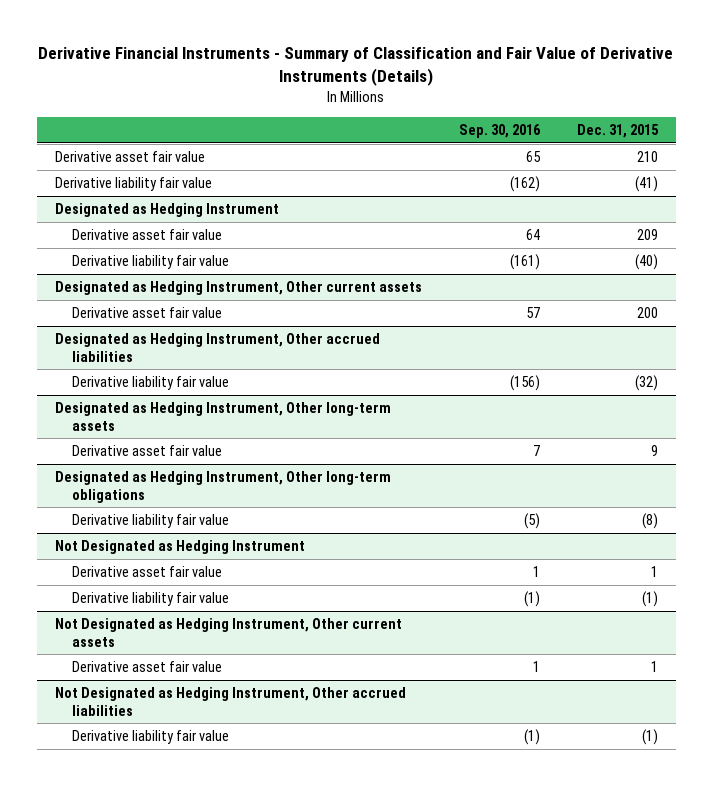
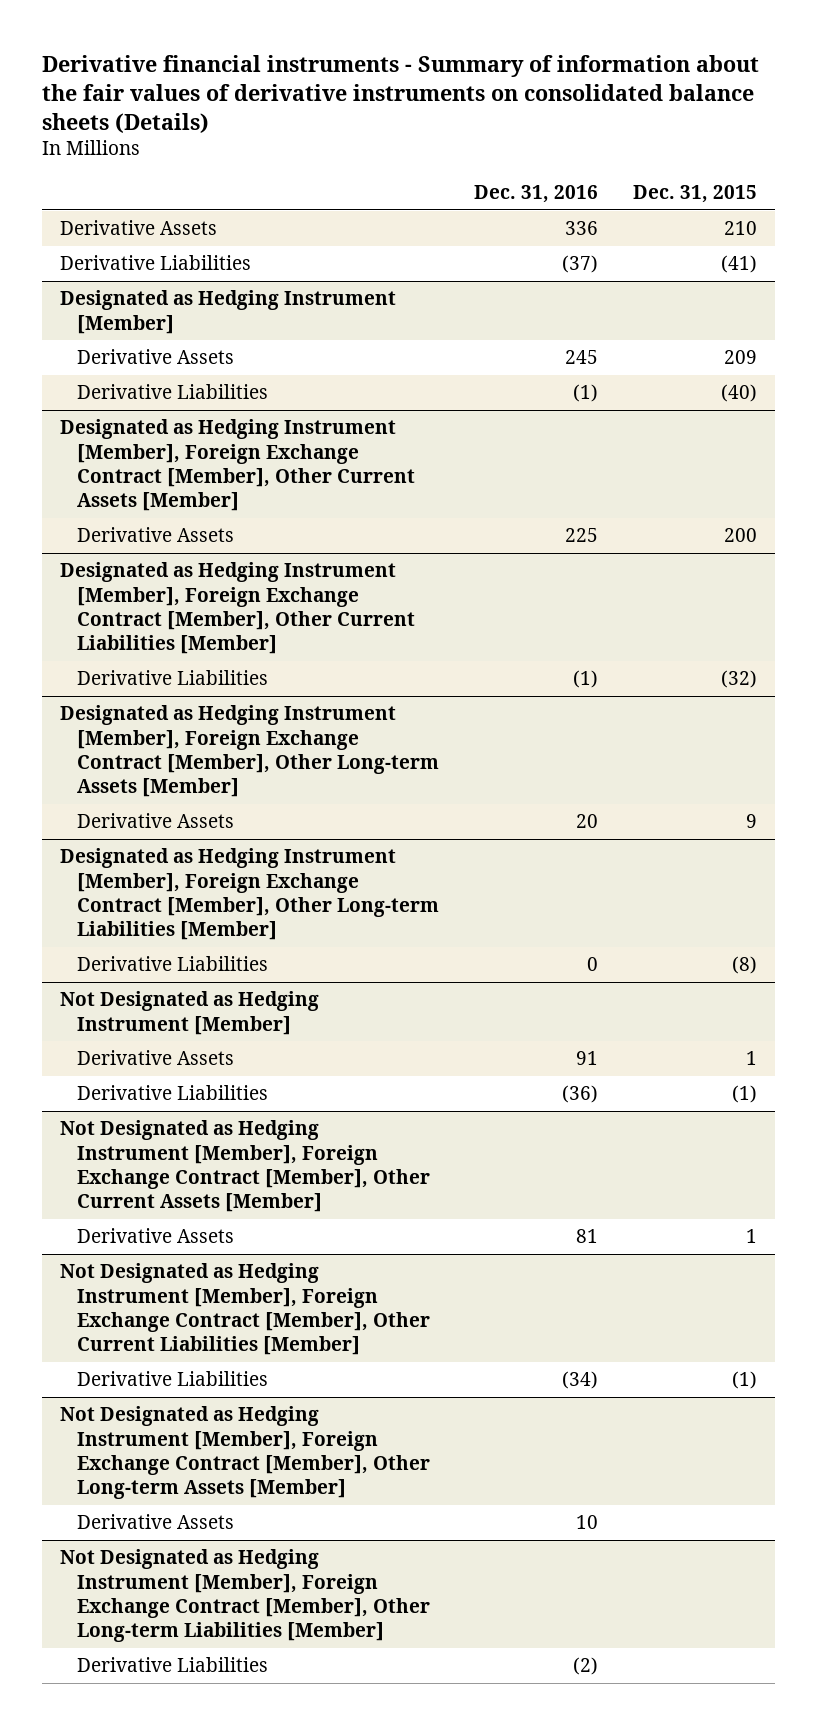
- Derivative Financial Instruments - Summary of Classification and Fair Value of Derivative Instruments (Details)
+ Derivative financial instruments - Summary of information about the fair values of derivative instruments on consolidated balance sheets (Details)
- | Sep. 30, 2016 | Dec. 31, 2015
+ | Dec. 31, 2016 | Dec. 31, 2015
- Derivative asset fair value | 65 | 210
- Derivative liability fair value | (162) | (41)
- Designated as Hedging Instrument
- Derivative asset fair value | 64 | 209
- Derivative liability fair value | (161) | (40)
- Designated as Hedging Instrument, Other current assets
- Derivative asset fair value | 57 | 200
- Designated as Hedging Instrument, Other accrued liabilities
- Derivative liability fair value | (156) | (32)
- Designated as Hedging Instrument, Other long-term assets
- Derivative asset fair value | 7 | 9
- Designated as Hedging Instrument, Other long-term obligations
- Derivative liability fair value | (5) | (8)
- Not Designated as Hedging Instrument
- Derivative asset fair value | 1 | 1
- Derivative liability fair value | (1) | (1)
- Not Designated as Hedging Instrument, Other current assets
- Derivative asset fair value | 1 | 1
- Not Designated as Hedging Instrument, Other accrued liabilities
- Derivative liability fair value | (1) | (1)
+ Derivative Assets | 336 | 210
+ Derivative Liabilities | (37) | (41)
+ Designated as Hedging Instrument [Member]
+ Derivative Assets | 245 | 209
+ Derivative Liabilities | (1) | (40)
+ Designated as Hedging Instrument [Member], Foreign Exchange Contract [Member], Other Current Assets [Member]
+ Derivative Assets | 225 | 200
+ Designated as Hedging Instrument [Member], Foreign Exchange Contract [Member], Other Current Liabilities [Member]
+ Derivative Liabilities | (1) | (32)
+ Designated as Hedging Instrument [Member], Foreign Exchange Contract [Member], Other Long-term Assets [Member]
+ Derivative Assets | 20 | 9
+ Designated as Hedging Instrument [Member], Foreign Exchange Contract [Member], Other Long-term Liabilities [Member]
+ Derivative Liabilities | 0 | (8)
+ Not Designated as Hedging Instrument [Member]
+ Derivative Assets | 91 | 1
+ Derivative Liabilities | (36) | (1)
+ Not Designated as Hedging Instrument [Member], Foreign Exchange Contract [Member], Other Current Assets [Member]
+ Derivative Assets | 81 | 1
+ Not Designated as Hedging Instrument [Member], Foreign Exchange Contract [Member], Other Current Liabilities [Member]
+ Derivative Liabilities | (34) | (1)
+ Not Designated as Hedging Instrument [Member], Foreign Exchange Contract [Member], Other Long-term Assets [Member]
+ Derivative Assets | 10 |
+ Not Designated as Hedging Instrument [Member], Foreign Exchange Contract [Member], Other Long-term Liabilities [Member]
+ Derivative Liabilities | (2) |

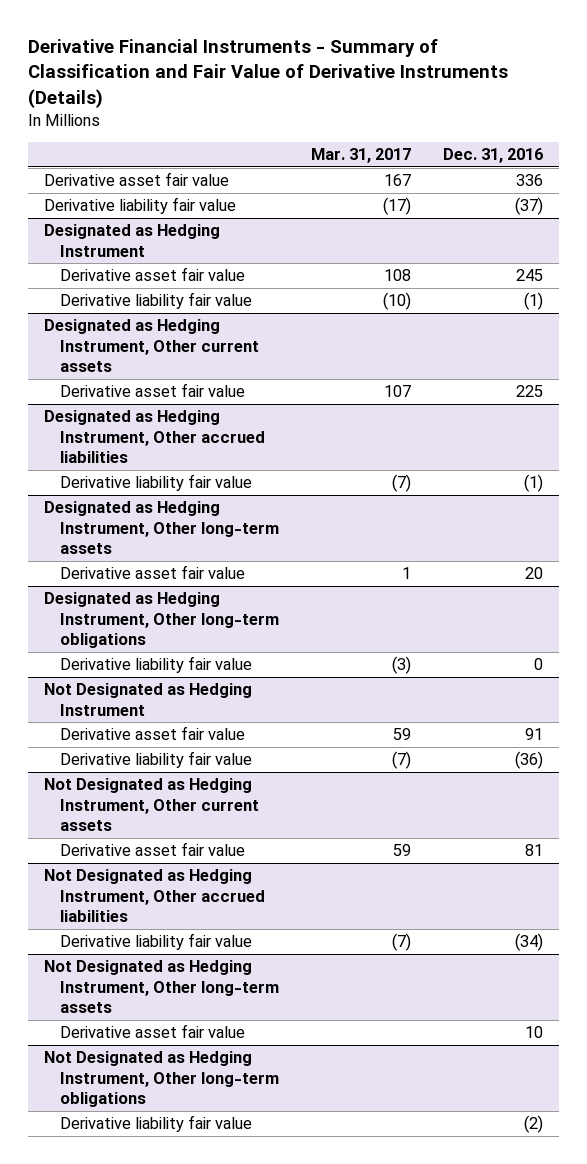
- Derivative financial instruments - Summary of information about the fair values of derivative instruments on consolidated balance sheets (Details)
+ Derivative Financial Instruments - Summary of Classification and Fair Value of Derivative Instruments (Details)
- | Dec. 31, 2016 | Dec. 31, 2015
+ | Mar. 31, 2017 | Dec. 31, 2016
- Derivative Assets | 336 | 210
- Derivative Liabilities | (37) | (41)
- Designated as Hedging Instrument [Member]
- Derivative Assets | 245 | 209
- Derivative Liabilities | (1) | (40)
- Designated as Hedging Instrument [Member], Foreign Exchange Contract [Member], Other Current Assets [Member]
- Derivative Assets | 225 | 200
- Designated as Hedging Instrument [Member], Foreign Exchange Contract [Member], Other Current Liabilities [Member]
- Derivative Liabilities | (1) | (32)
- Designated as Hedging Instrument [Member], Foreign Exchange Contract [Member], Other Long-term Assets [Member]
- Derivative Assets | 20 | 9
- Designated as Hedging Instrument [Member], Foreign Exchange Contract [Member], Other Long-term Liabilities [Member]
- Derivative Liabilities | 0 | (8)
- Not Designated as Hedging Instrument [Member]
- Derivative Assets | 91 | 1
- Derivative Liabilities | (36) | (1)
- Not Designated as Hedging Instrument [Member], Foreign Exchange Contract [Member], Other Current Assets [Member]
- Derivative Assets | 81 | 1
- Not Designated as Hedging Instrument [Member], Foreign Exchange Contract [Member], Other Current Liabilities [Member]
- Derivative Liabilities | (34) | (1)
- Not Designated as Hedging Instrument [Member], Foreign Exchange Contract [Member], Other Long-term Assets [Member]
- Derivative Assets | 10 |
- Not Designated as Hedging Instrument [Member], Foreign Exchange Contract [Member], Other Long-term Liabilities [Member]
- Derivative Liabilities | (2) |
+ Derivative asset fair value | 167 | 336
+ Derivative liability fair value | (17) | (37)
+ Designated as Hedging Instrument
+ Derivative asset fair value | 108 | 245
+ Derivative liability fair value | (10) | (1)
+ Designated as Hedging Instrument, Other current assets
+ Derivative asset fair value | 107 | 225
+ Designated as Hedging Instrument, Other accrued liabilities
+ Derivative liability fair value | (7) | (1)
+ Designated as Hedging Instrument, Other long-term assets
+ Derivative asset fair value | 1 | 20
+ Designated as Hedging Instrument, Other long-term obligations
+ Derivative liability fair value | (3) | 0
+ Not Designated as Hedging Instrument
+ Derivative asset fair value | 59 | 91
+ Derivative liability fair value | (7) | (36)
+ Not Designated as Hedging Instrument, Other current assets
+ Derivative asset fair value | 59 | 81
+ Not Designated as Hedging Instrument, Other accrued liabilities
+ Derivative liability fair value | (7) | (34)
+ Not Designated as Hedging Instrument, Other long-term assets
+ Derivative asset fair value | | 10
+ Not Designated as Hedging Instrument, Other long-term obligations
+ Derivative liability fair value | | (2)

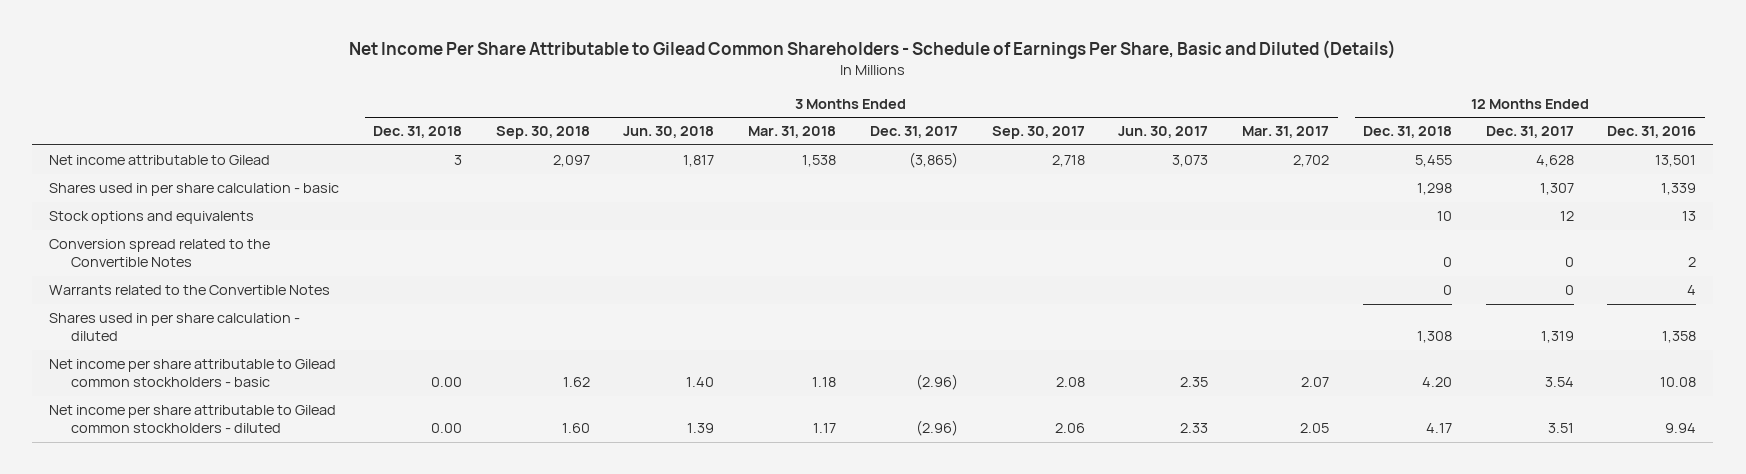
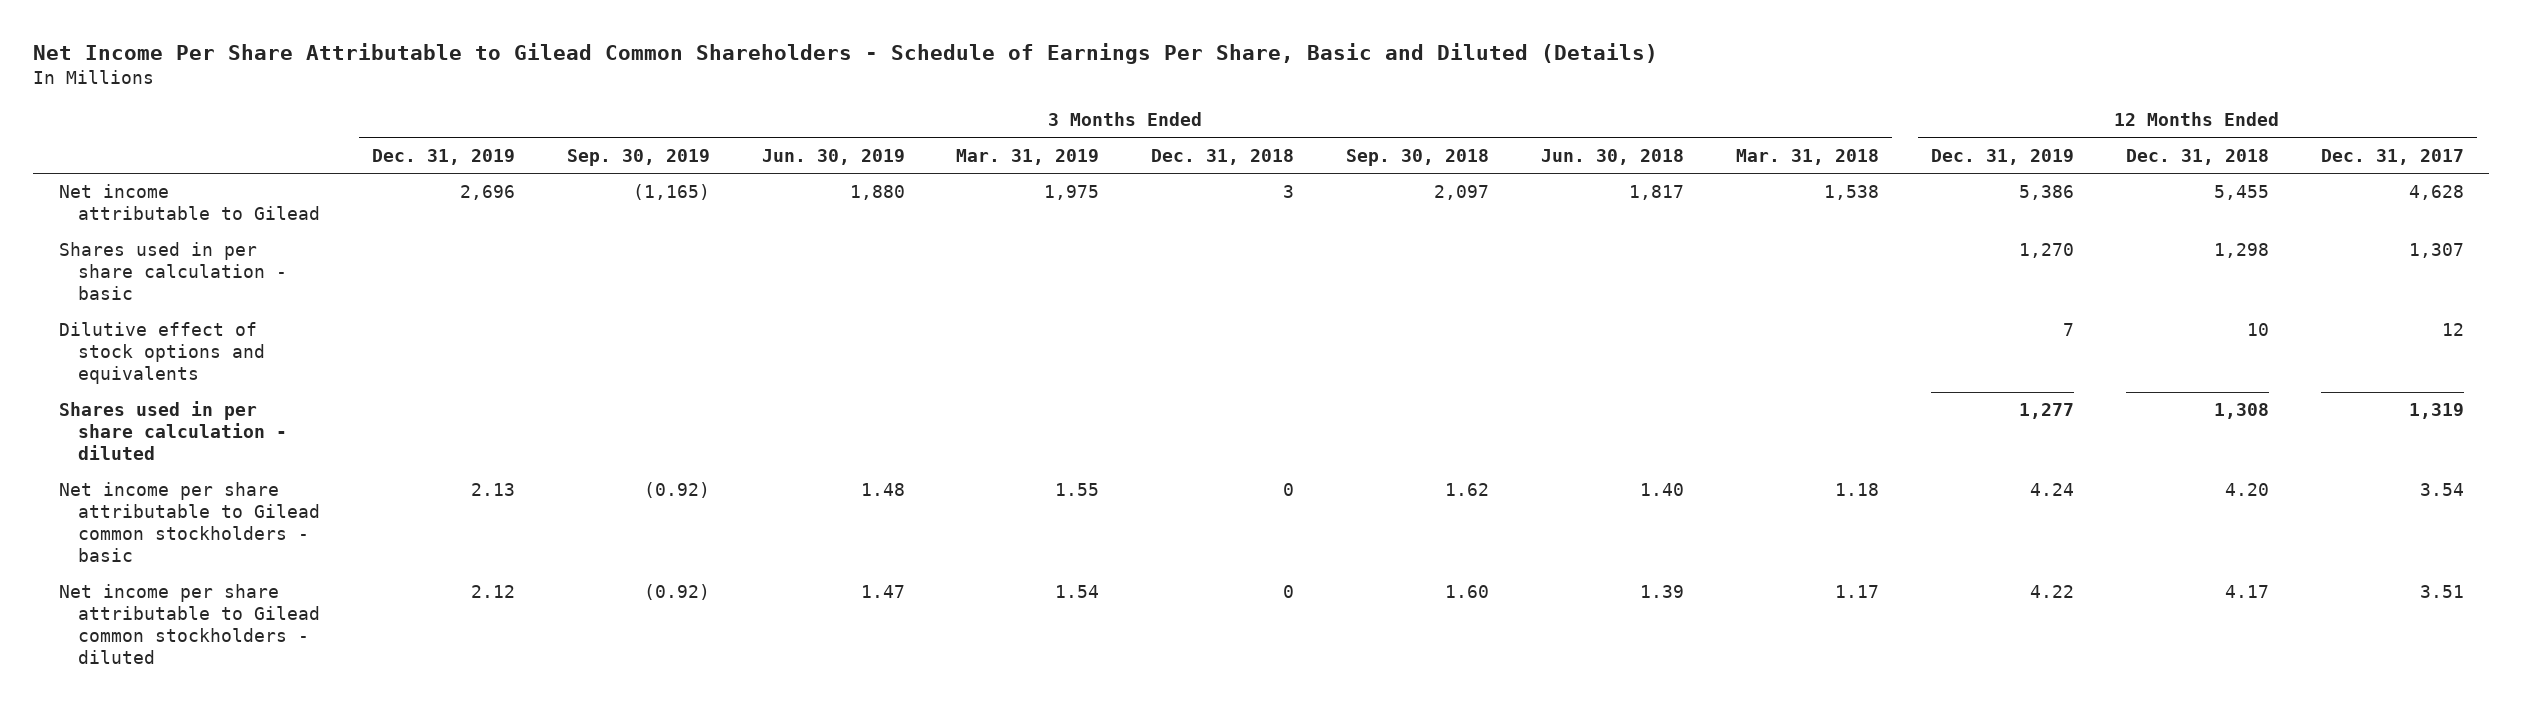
- | 3 Months Ended Dec. 31, 2018 | 3 Months Ended Sep. 30, 2018 | 3 Months Ended Jun. 30, 2018 | 3 Months Ended Mar. 31, 2018 | 3 Months Ended Dec. 31, 2017 | 3 Months Ended Sep. 30, 2017 | 3 Months Ended Jun. 30, 2017 | 3 Months Ended Mar. 31, 2017 | 12 Months Ended Dec. 31, 2018 | 12 Months Ended Dec. 31, 2017 | 12 Months Ended Dec. 31, 2016
+ | 3 Months Ended Dec. 31, 2019 | 3 Months Ended Sep. 30, 2019 | 3 Months Ended Jun. 30, 2019 | 3 Months Ended Mar. 31, 2019 | 3 Months Ended Dec. 31, 2018 | 3 Months Ended Sep. 30, 2018 | 3 Months Ended Jun. 30, 2018 | 3 Months Ended Mar. 31, 2018 | 12 Months Ended Dec. 31, 2019 | 12 Months Ended Dec. 31, 2018 | 12 Months Ended Dec. 31, 2017
- Stock options and equivalents | | | | | | | | | 10 | 12 | 13
- Conversion spread related to the Convertible Notes | | | | | | | | | 0 | 0 | 2
- Warrants related to the Convertible Notes | | | | | | | | | 0 | 0 | 4
+ Dilutive effect of stock options and equivalents | | | | | | | | | 7 | 10 | 12
- Net income per share attributable to Gilead common stockholders - basic | 0.00 | 1.62 | 1.40 | 1.18 | (2.96) | 2.08 | 2.35 | 2.07 | 4.20 | 3.54 | 10.08
- Net income per share attributable to Gilead common stockholders - diluted | 0.00 | 1.60 | 1.39 | 1.17 | (2.96) | 2.06 | 2.33 | 2.05 | 4.17 | 3.51 | 9.94
+ Net income per share attributable to Gilead common stockholders - basic | 2.13 | (0.92) | 1.48 | 1.55 | 0 | 1.62 | 1.40 | 1.18 | 4.24 | 4.20 | 3.54
+ Net income per share attributable to Gilead common stockholders - diluted | 2.12 | (0.92) | 1.47 | 1.54 | 0 | 1.60 | 1.39 | 1.17 | 4.22 | 4.17 | 3.51

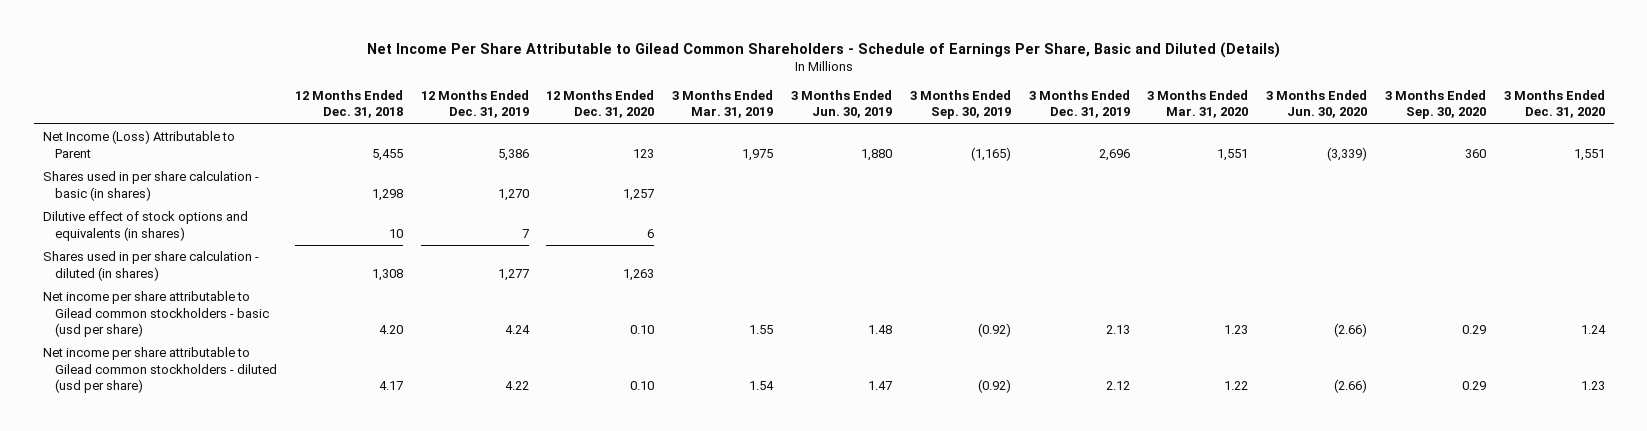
- | 3 Months Ended Dec. 31, 2019 | 3 Months Ended Sep. 30, 2019 | 3 Months Ended Jun. 30, 2019 | 3 Months Ended Mar. 31, 2019 | 3 Months Ended Dec. 31, 2018 | 3 Months Ended Sep. 30, 2018 | 3 Months Ended Jun. 30, 2018 | 3 Months Ended Mar. 31, 2018 | 12 Months Ended Dec. 31, 2019 | 12 Months Ended Dec. 31, 2018 | 12 Months Ended Dec. 31, 2017
+ | 12 Months Ended Dec. 31, 2018 | 12 Months Ended Dec. 31, 2019 | 12 Months Ended Dec. 31, 2020 | 3 Months Ended Mar. 31, 2019 | 3 Months Ended Jun. 30, 2019 | 3 Months Ended Sep. 30, 2019 | 3 Months Ended Dec. 31, 2019 | 3 Months Ended Mar. 31, 2020 | 3 Months Ended Jun. 30, 2020 | 3 Months Ended Sep. 30, 2020 | 3 Months Ended Dec. 31, 2020
- Net income attributable to Gilead | 2,696 | (1,165) | 1,880 | 1,975 | 3 | 2,097 | 1,817 | 1,538 | 5,386 | 5,455 | 4,628
- Shares used in per share calculation - basic | | | | | | | | | 1,270 | 1,298 | 1,307
- Dilutive effect of stock options and equivalents | | | | | | | | | 7 | 10 | 12
- Shares used in per share calculation - diluted | | | | | | | | | 1,277 | 1,308 | 1,319
- Net income per share attributable to Gilead common stockholders - basic | 2.13 | (0.92) | 1.48 | 1.55 | 0 | 1.62 | 1.40 | 1.18 | 4.24 | 4.20 | 3.54
- Net income per share attributable to Gilead common stockholders - diluted | 2.12 | (0.92) | 1.47 | 1.54 | 0 | 1.60 | 1.39 | 1.17 | 4.22 | 4.17 | 3.51
+ Net Income (Loss) Attributable to Parent | 5,455 | 5,386 | 123 | 1,975 | 1,880 | (1,165) | 2,696 | 1,551 | (3,339) | 360 | 1,551
+ Shares used in per share calculation - basic (in shares) | 1,298 | 1,270 | 1,257 | | | | | | | |
+ Dilutive effect of stock options and equivalents (in shares) | 10 | 7 | 6 | | | | | | | |
+ Shares used in per share calculation - diluted (in shares) | 1,308 | 1,277 | 1,263 | | | | | | | |
+ Net income per share attributable to Gilead common stockholders - basic (usd per share) | 4.20 | 4.24 | 0.10 | 1.55 | 1.48 | (0.92) | 2.13 | 1.23 | (2.66) | 0.29 | 1.24
+ Net income per share attributable to Gilead common stockholders - diluted (usd per share) | 4.17 | 4.22 | 0.10 | 1.54 | 1.47 | (0.92) | 2.12 | 1.22 | (2.66) | 0.29 | 1.23

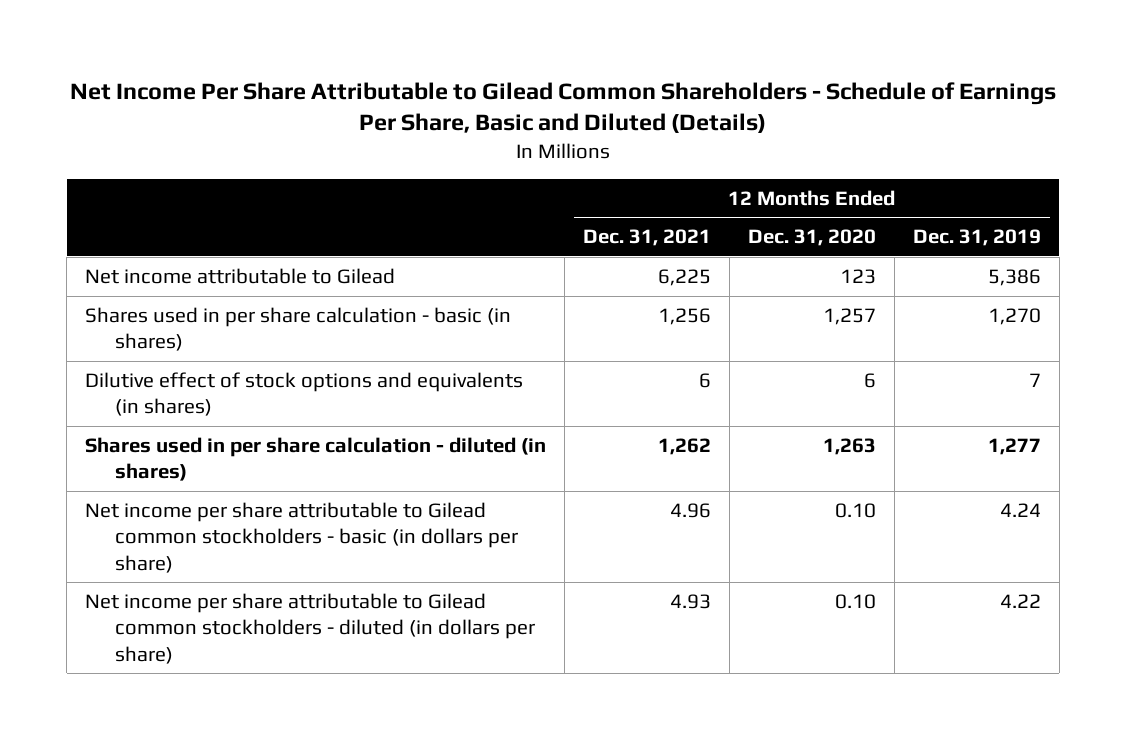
- | 12 Months Ended Dec. 31, 2018 | 12 Months Ended Dec. 31, 2019 | 12 Months Ended Dec. 31, 2020 | 3 Months Ended Mar. 31, 2019 | 3 Months Ended Jun. 30, 2019 | 3 Months Ended Sep. 30, 2019 | 3 Months Ended Dec. 31, 2019 | 3 Months Ended Mar. 31, 2020 | 3 Months Ended Jun. 30, 2020 | 3 Months Ended Sep. 30, 2020 | 3 Months Ended Dec. 31, 2020
+ | 12 Months Ended Dec. 31, 2021 | 12 Months Ended Dec. 31, 2020 | 12 Months Ended Dec. 31, 2019
- Net Income (Loss) Attributable to Parent | 5,455 | 5,386 | 123 | 1,975 | 1,880 | (1,165) | 2,696 | 1,551 | (3,339) | 360 | 1,551
+ Net income attributable to Gilead | 6,225 | 123 | 5,386
- Net income per share attributable to Gilead common stockholders - basic (usd per share) | 4.20 | 4.24 | 0.10 | 1.55 | 1.48 | (0.92) | 2.13 | 1.23 | (2.66) | 0.29 | 1.24
- Net income per share attributable to Gilead common stockholders - diluted (usd per share) | 4.17 | 4.22 | 0.10 | 1.54 | 1.47 | (0.92) | 2.12 | 1.22 | (2.66) | 0.29 | 1.23
+ Net income per share attributable to Gilead common stockholders - basic (in dollars per share) | 4.96 | 0.10 | 4.24
+ Net income per share attributable to Gilead common stockholders - diluted (in dollars per share) | 4.93 | 0.10 | 4.22

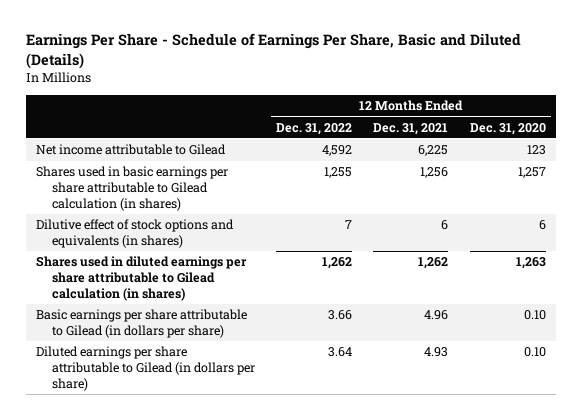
- Net Income Per Share Attributable to Gilead Common Shareholders - Schedule of Earnings Per Share, Basic and Diluted (Details)
+ Earnings Per Share - Schedule of Earnings Per Share, Basic and Diluted (Details)
- | 12 Months Ended Dec. 31, 2021 | 12 Months Ended Dec. 31, 2020 | 12 Months Ended Dec. 31, 2019
+ | 12 Months Ended Dec. 31, 2022 | 12 Months Ended Dec. 31, 2021 | 12 Months Ended Dec. 31, 2020
- Shares used in per share calculation - basic (in shares) | 1,256 | 1,257 | 1,270
+ Shares used in basic earnings per share attributable to Gilead calculation (in shares) | 1,255 | 1,256 | 1,257
- Shares used in per share calculation - diluted (in shares) | 1,262 | 1,263 | 1,277
- Net income per share attributable to Gilead common stockholders - basic (in dollars per share) | 4.96 | 0.10 | 4.24
- Net income per share attributable to Gilead common stockholders - diluted (in dollars per share) | 4.93 | 0.10 | 4.22
+ Shares used in diluted earnings per share attributable to Gilead calculation (in shares) | 1,262 | 1,262 | 1,263
+ Basic earnings per share attributable to Gilead (in dollars per share) | 3.66 | 4.96 | 0.10
+ Diluted earnings per share attributable to Gilead (in dollars per share) | 3.64 | 4.93 | 0.10

